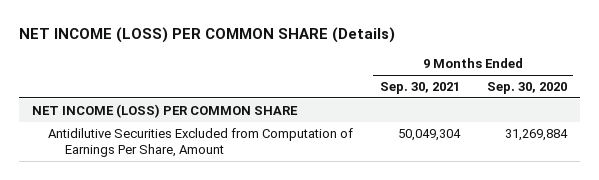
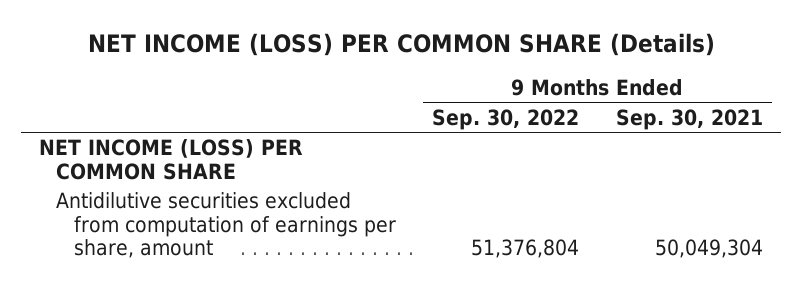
- | 9 Months Ended Sep. 30, 2021 | 9 Months Ended Sep. 30, 2020
+ | 9 Months Ended Sep. 30, 2022 | 9 Months Ended Sep. 30, 2021
- Antidilutive Securities Excluded from Computation of Earnings Per Share, Amount | 50,049,304 | 31,269,884
+ Antidilutive securities excluded from computation of earnings per share, amount | 51,376,804 | 50,049,304

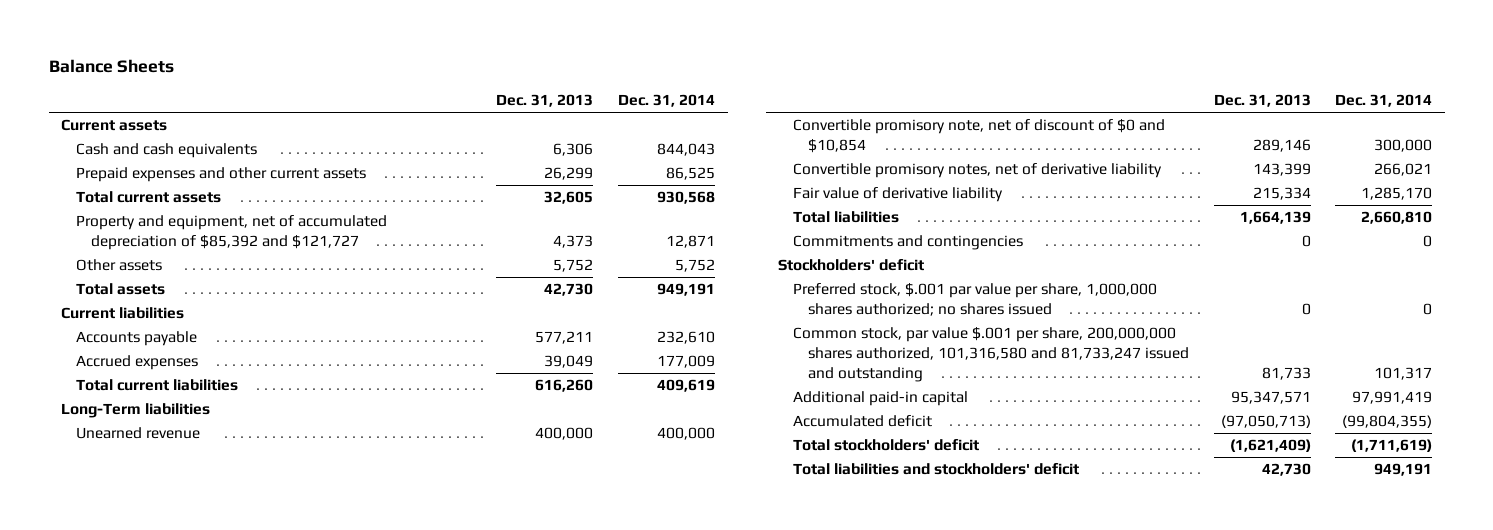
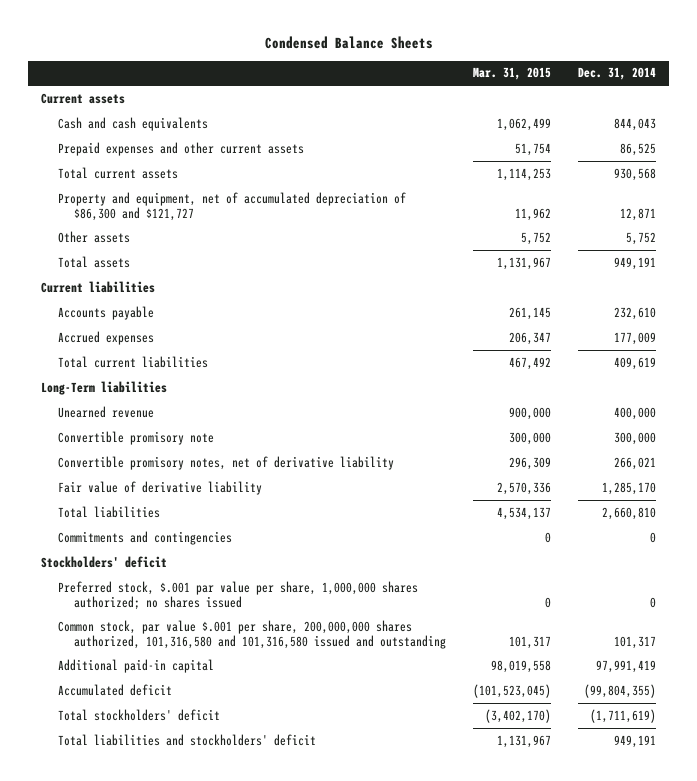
- Balance Sheets
+ Condensed Balance Sheets
- | Dec. 31, 2013 | Dec. 31, 2014
+ | Mar. 31, 2015 | Dec. 31, 2014
- Property and equipment, net of accumulated depreciation of $85,392 and $121,727 | 4,373 | 12,871
+ Property and equipment, net of accumulated depreciation of $86,300 and $121,727 | 11,962 | 12,871
- Convertible promisory note, net of discount of $0 and $10,854 | 289,146 | 300,000
+ Convertible promisory note | 300,000 | 300,000
- Common stock, par value $.001 per share, 200,000,000 shares authorized, 101,316,580 and 81,733,247 issued and outstanding | 81,733 | 101,317
+ Common stock, par value $.001 per share, 200,000,000 shares authorized, 101,316,580 and 101,316,580 issued and outstanding | 101,317 | 101,317

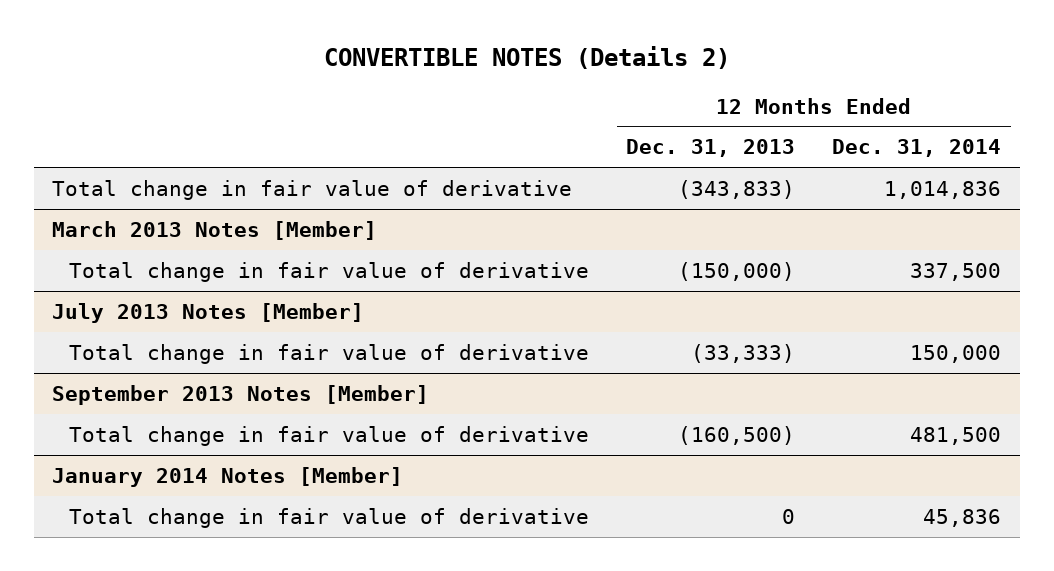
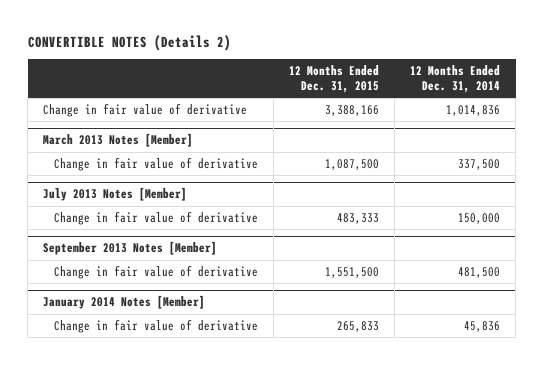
- | 12 Months Ended Dec. 31, 2013 | 12 Months Ended Dec. 31, 2014
+ | 12 Months Ended Dec. 31, 2015 | 12 Months Ended Dec. 31, 2014
- Total change in fair value of derivative | (343,833) | 1,014,836
+ Change in fair value of derivative | 3,388,166 | 1,014,836
@ March 2013 Notes [Member]
- Total change in fair value of derivative | (150,000) | 337,500
+ Change in fair value of derivative | 1,087,500 | 337,500
@ July 2013 Notes [Member]
- Total change in fair value of derivative | (33,333) | 150,000
+ Change in fair value of derivative | 483,333 | 150,000
@ September 2013 Notes [Member]
- Total change in fair value of derivative | (160,500) | 481,500
+ Change in fair value of derivative | 1,551,500 | 481,500
@ January 2014 Notes [Member]
- Total change in fair value of derivative | 0 | 45,836
+ Change in fair value of derivative | 265,833 | 45,836

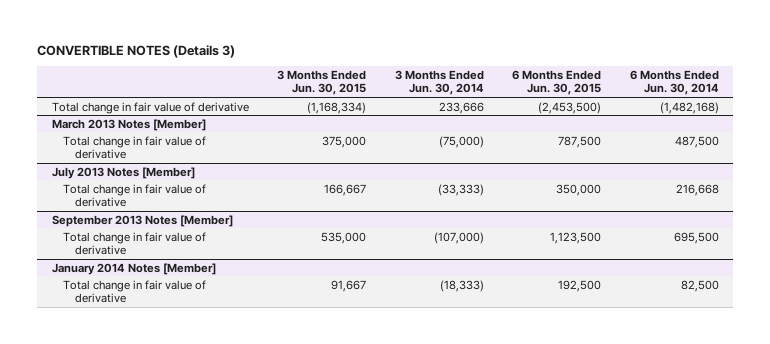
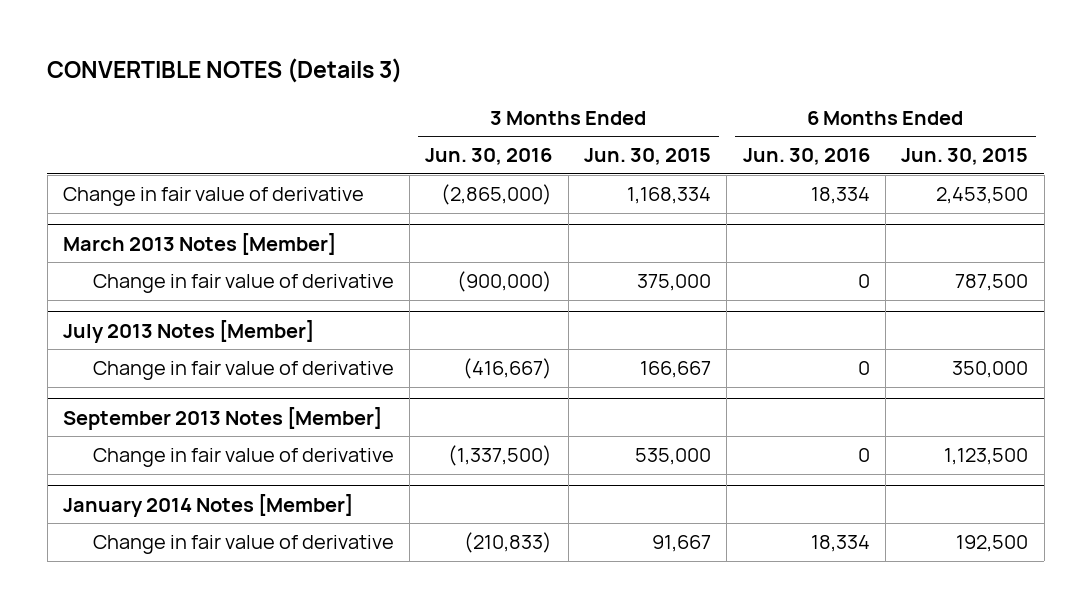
- | 3 Months Ended Jun. 30, 2015 | 3 Months Ended Jun. 30, 2014 | 6 Months Ended Jun. 30, 2015 | 6 Months Ended Jun. 30, 2014
+ | 3 Months Ended Jun. 30, 2016 | 3 Months Ended Jun. 30, 2015 | 6 Months Ended Jun. 30, 2016 | 6 Months Ended Jun. 30, 2015
- Total change in fair value of derivative | (1,168,334) | 233,666 | (2,453,500) | (1,482,168)
+ Change in fair value of derivative | (2,865,000) | 1,168,334 | 18,334 | 2,453,500
@ March 2013 Notes [Member]
- Total change in fair value of derivative | 375,000 | (75,000) | 787,500 | 487,500
+ Change in fair value of derivative | (900,000) | 375,000 | 0 | 787,500
@ July 2013 Notes [Member]
- Total change in fair value of derivative | 166,667 | (33,333) | 350,000 | 216,668
+ Change in fair value of derivative | (416,667) | 166,667 | 0 | 350,000
@ September 2013 Notes [Member]
- Total change in fair value of derivative | 535,000 | (107,000) | 1,123,500 | 695,500
+ Change in fair value of derivative | (1,337,500) | 535,000 | 0 | 1,123,500
@ January 2014 Notes [Member]
- Total change in fair value of derivative | 91,667 | (18,333) | 192,500 | 82,500
+ Change in fair value of derivative | (210,833) | 91,667 | 18,334 | 192,500

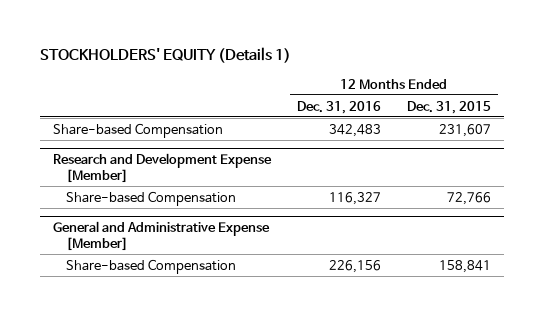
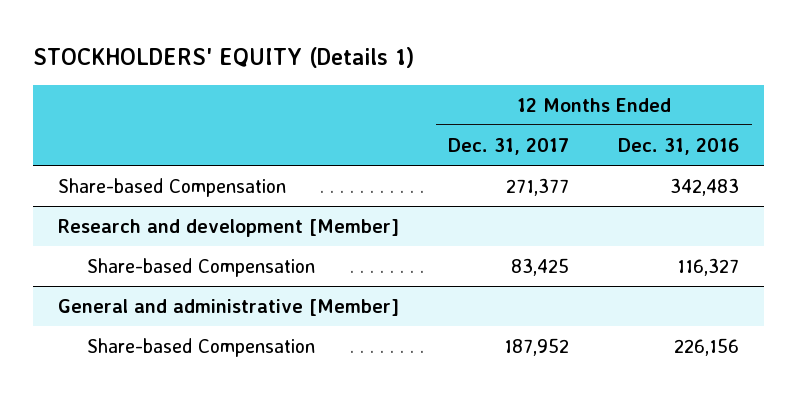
- | 12 Months Ended Dec. 31, 2016 | 12 Months Ended Dec. 31, 2015
+ | 12 Months Ended Dec. 31, 2017 | 12 Months Ended Dec. 31, 2016
- Research and Development Expense [Member]
+ Research and development [Member]
- General and Administrative Expense [Member]
+ General and administrative [Member]

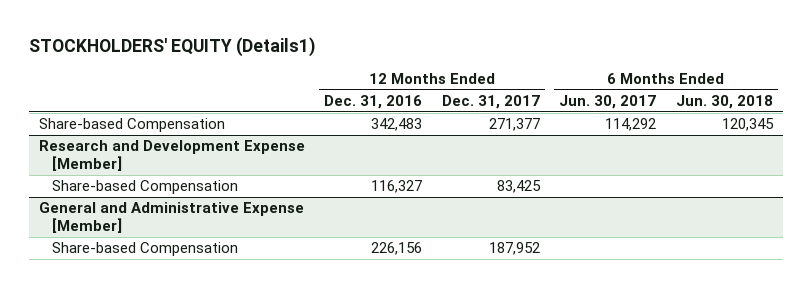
- STOCKHOLDERS' EQUITY (Details 1)
+ STOCKHOLDERS' EQUITY (Details1)
- | 12 Months Ended Dec. 31, 2017 | 12 Months Ended Dec. 31, 2016
+ | 12 Months Ended Dec. 31, 2016 | 12 Months Ended Dec. 31, 2017 | 6 Months Ended Jun. 30, 2017 | 6 Months Ended Jun. 30, 2018
- Research and development [Member]
+ Research and Development Expense [Member]
- General and administrative [Member]
+ General and Administrative Expense [Member]

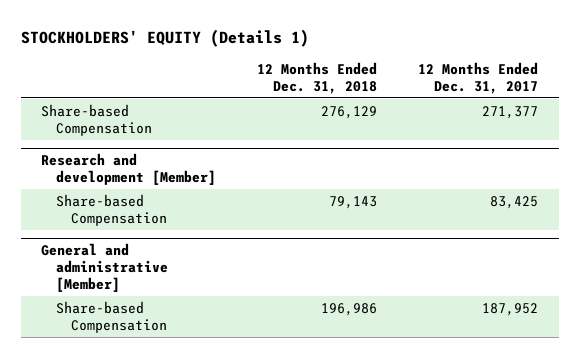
- STOCKHOLDERS' EQUITY (Details1)
+ STOCKHOLDERS' EQUITY (Details 1)
- | 12 Months Ended Dec. 31, 2016 | 12 Months Ended Dec. 31, 2017 | 6 Months Ended Jun. 30, 2017 | 6 Months Ended Jun. 30, 2018
+ | 12 Months Ended Dec. 31, 2018 | 12 Months Ended Dec. 31, 2017
- Research and Development Expense [Member]
+ Research and development [Member]
- General and Administrative Expense [Member]
+ General and administrative [Member]

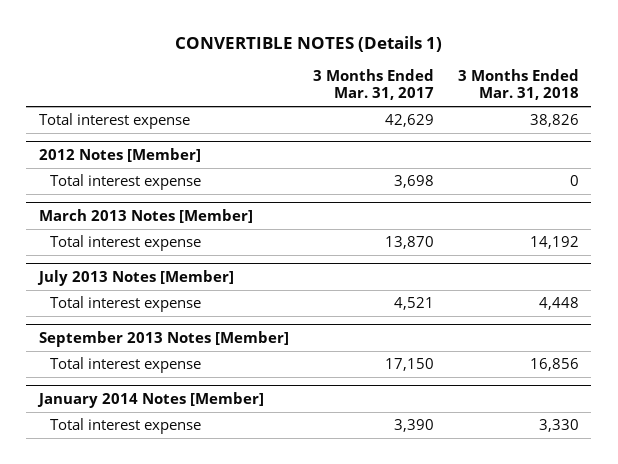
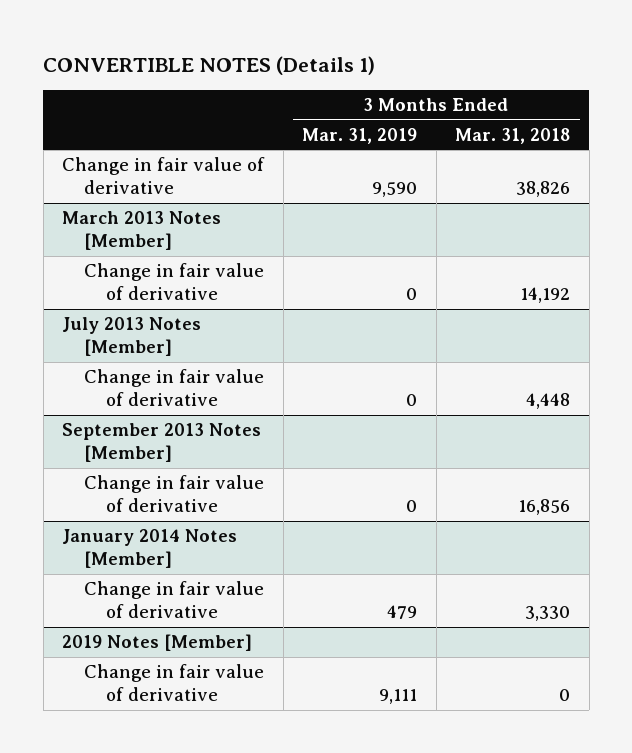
- | 3 Months Ended Mar. 31, 2017 | 3 Months Ended Mar. 31, 2018
+ | 3 Months Ended Mar. 31, 2019 | 3 Months Ended Mar. 31, 2018
- Total interest expense | 42,629 | 38,826
- 2012 Notes [Member]
- Total interest expense | 3,698 | 0
+ Change in fair value of derivative | 9,590 | 38,826
@ March 2013 Notes [Member]
- Total interest expense | 13,870 | 14,192
+ Change in fair value of derivative | 0 | 14,192
@ July 2013 Notes [Member]
- Total interest expense | 4,521 | 4,448
+ Change in fair value of derivative | 0 | 4,448
@ September 2013 Notes [Member]
- Total interest expense | 17,150 | 16,856
+ Change in fair value of derivative | 0 | 16,856
@ January 2014 Notes [Member]
- Total interest expense | 3,390 | 3,330
+ Change in fair value of derivative | 479 | 3,330
+ 2019 Notes [Member]
+ Change in fair value of derivative | 9,111 | 0

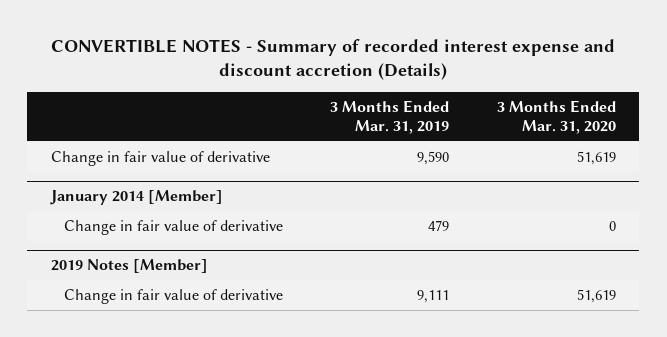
- CONVERTIBLE NOTES (Details 1)
+ CONVERTIBLE NOTES - Summary of recorded interest expense and discount accretion (Details)
- | 3 Months Ended Mar. 31, 2019 | 3 Months Ended Mar. 31, 2018
+ | 3 Months Ended Mar. 31, 2019 | 3 Months Ended Mar. 31, 2020
- March 2013 Notes [Member]
- Change in fair value of derivative | 0 | 14,192
- July 2013 Notes [Member]
- Change in fair value of derivative | 0 | 4,448
- September 2013 Notes [Member]
- Change in fair value of derivative | 0 | 16,856
- January 2014 Notes [Member]
+ January 2014 [Member]

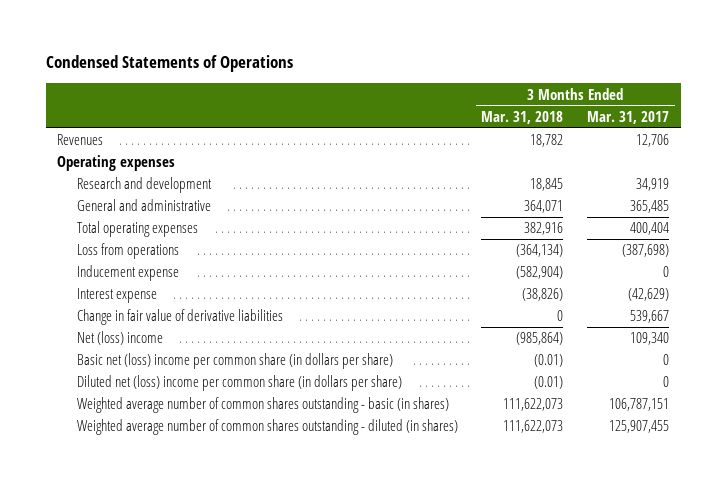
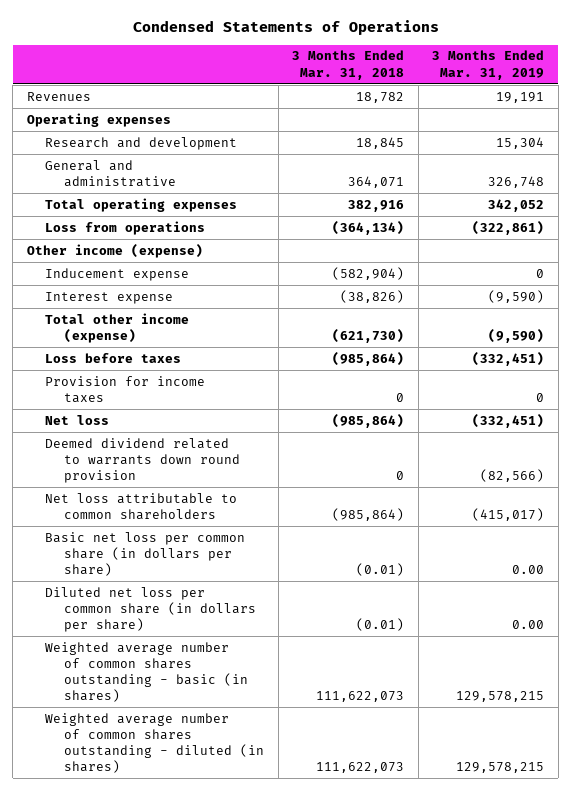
- | 3 Months Ended Mar. 31, 2018 | 3 Months Ended Mar. 31, 2017
+ | 3 Months Ended Mar. 31, 2018 | 3 Months Ended Mar. 31, 2019
+ Other income (expense)
- Change in fair value of derivative liabilities | 0 | 539,667
- Net (loss) income | (985,864) | 109,340
- Basic net (loss) income per common share (in dollars per share) | (0.01) | 0
- Diluted net (loss) income per common share (in dollars per share) | (0.01) | 0
+ Total other income (expense) | (621,730) | (9,590)
+ Loss before taxes | (985,864) | (332,451)
+ Provision for income taxes | 0 | 0
+ Net loss | (985,864) | (332,451)
+ Deemed dividend related to warrants down round provision | 0 | (82,566)
+ Net loss attributable to common shareholders | (985,864) | (415,017)
+ Basic net loss per common share (in dollars per share) | (0.01) | 0.00
+ Diluted net loss per common share (in dollars per share) | (0.01) | 0.00

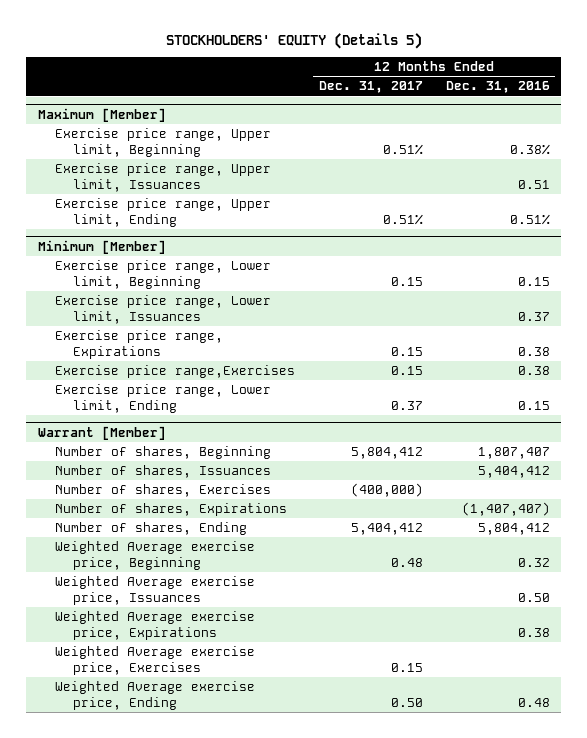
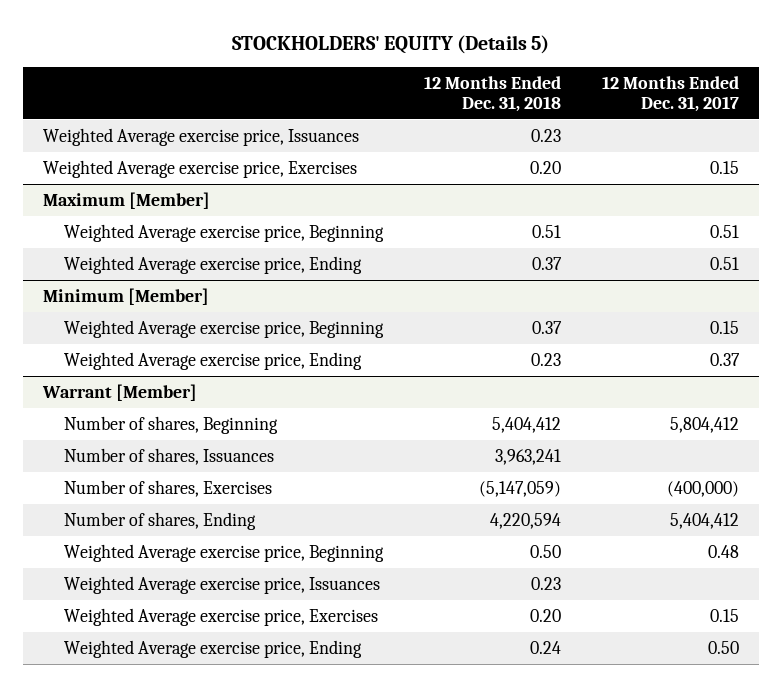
- | 12 Months Ended Dec. 31, 2017 | 12 Months Ended Dec. 31, 2016
+ | 12 Months Ended Dec. 31, 2018 | 12 Months Ended Dec. 31, 2017
+ Weighted Average exercise price, Issuances | 0.23 |
+ Weighted Average exercise price, Exercises | 0.20 | 0.15
@ Maximum [Member]
- Exercise price range, Upper limit, Beginning | 0.51% | 0.38%
- Exercise price range, Upper limit, Issuances | | 0.51
- Exercise price range, Upper limit, Ending | 0.51% | 0.51%
+ Weighted Average exercise price, Beginning | 0.51 | 0.51
+ Weighted Average exercise price, Ending | 0.37 | 0.51
@ Minimum [Member]
- Exercise price range, Lower limit, Beginning | 0.15 | 0.15
- Exercise price range, Lower limit, Issuances | | 0.37
- Exercise price range, Expirations | 0.15 | 0.38
- Exercise price range,Exercises | 0.15 | 0.38
- Exercise price range, Lower limit, Ending | 0.37 | 0.15
+ Weighted Average exercise price, Beginning | 0.37 | 0.15
+ Weighted Average exercise price, Ending | 0.23 | 0.37
@ Warrant [Member]
- Number of shares, Expirations | | (1,407,407)
- Weighted Average exercise price, Expirations | | 0.38

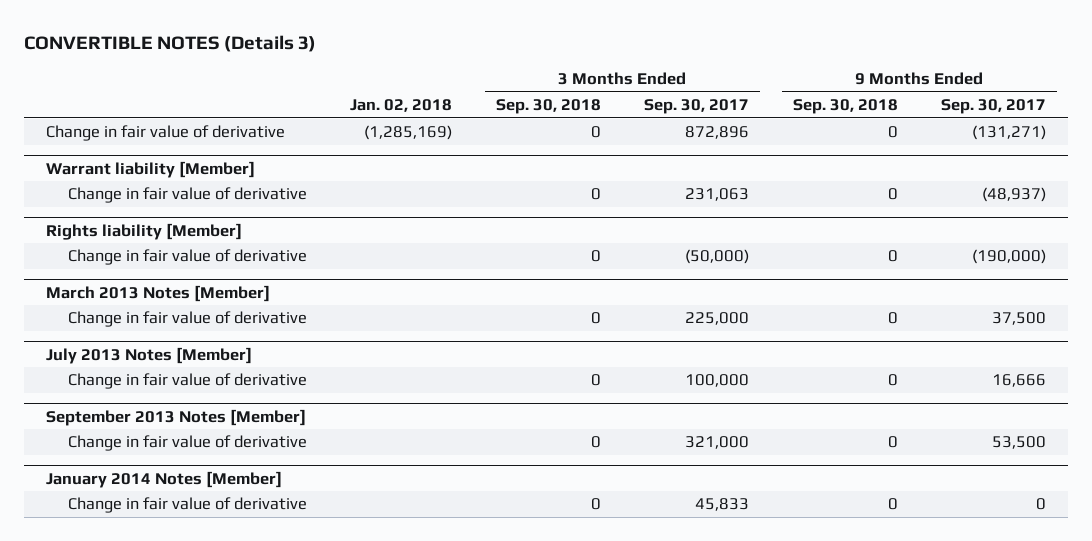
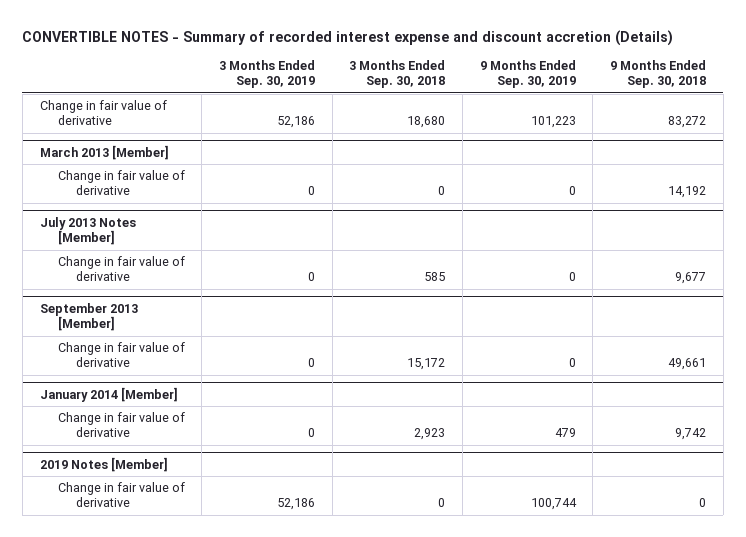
- CONVERTIBLE NOTES (Details 3)
+ CONVERTIBLE NOTES - Summary of recorded interest expense and discount accretion (Details)
- | Jan. 02, 2018 | 3 Months Ended Sep. 30, 2018 | 3 Months Ended Sep. 30, 2017 | 9 Months Ended Sep. 30, 2018 | 9 Months Ended Sep. 30, 2017
+ | 3 Months Ended Sep. 30, 2019 | 3 Months Ended Sep. 30, 2018 | 9 Months Ended Sep. 30, 2019 | 9 Months Ended Sep. 30, 2018
- Change in fair value of derivative | (1,285,169) | 0 | 872,896 | 0 | (131,271)
- Warrant liability [Member]
- Change in fair value of derivative | | 0 | 231,063 | 0 | (48,937)
- Rights liability [Member]
- Change in fair value of derivative | | 0 | (50,000) | 0 | (190,000)
- March 2013 Notes [Member]
- Change in fair value of derivative | | 0 | 225,000 | 0 | 37,500
+ Change in fair value of derivative | 52,186 | 18,680 | 101,223 | 83,272
+ March 2013 [Member]
+ Change in fair value of derivative | 0 | 0 | 0 | 14,192
@ July 2013 Notes [Member]
- Change in fair value of derivative | | 0 | 100,000 | 0 | 16,666
- September 2013 Notes [Member]
- Change in fair value of derivative | | 0 | 321,000 | 0 | 53,500
- January 2014 Notes [Member]
@ July 2013 Notes [Member]
+ Change in fair value of derivative | 0 | 585 | 0 | 9,677
+ September 2013 [Member]
+ Change in fair value of derivative | 0 | 15,172 | 0 | 49,661
+ January 2014 [Member]
+ Change in fair value of derivative | 0 | 2,923 | 479 | 9,742
+ 2019 Notes [Member]

